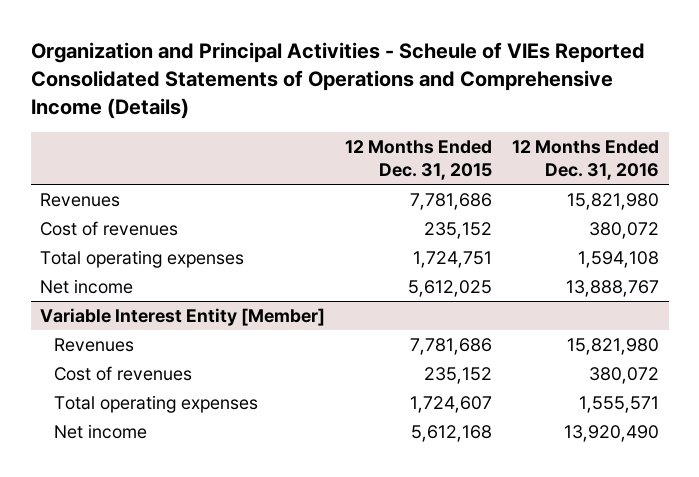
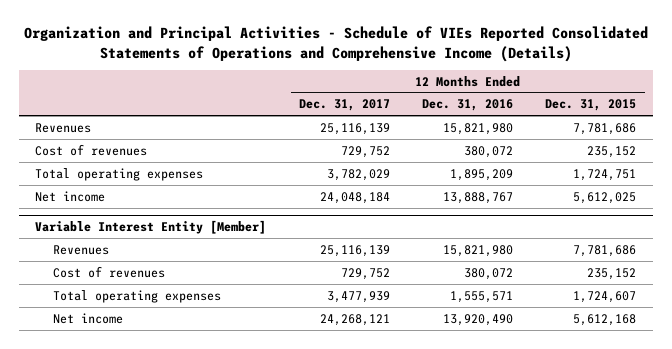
- Organization and Principal Activities - Scheule of VIEs Reported Consolidated Statements of Operations and Comprehensive Income (Details)
+ Organization and Principal Activities - Schedule of VIEs Reported Consolidated Statements of Operations and Comprehensive Income (Details)
- | 12 Months Ended Dec. 31, 2015 | 12 Months Ended Dec. 31, 2016
+ | 12 Months Ended Dec. 31, 2017 | 12 Months Ended Dec. 31, 2016 | 12 Months Ended Dec. 31, 2015
- Total operating expenses | 1,724,751 | 1,594,108
+ Total operating expenses | 3,782,029 | 1,895,209 | 1,724,751

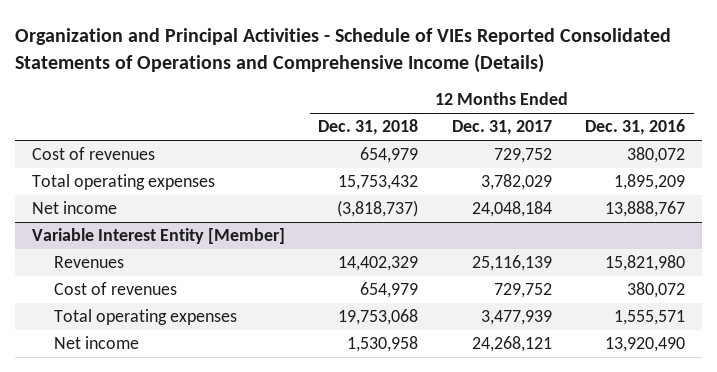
- | 12 Months Ended Dec. 31, 2017 | 12 Months Ended Dec. 31, 2016 | 12 Months Ended Dec. 31, 2015
+ | 12 Months Ended Dec. 31, 2018 | 12 Months Ended Dec. 31, 2017 | 12 Months Ended Dec. 31, 2016
- Revenues | 25,116,139 | 15,821,980 | 7,781,686

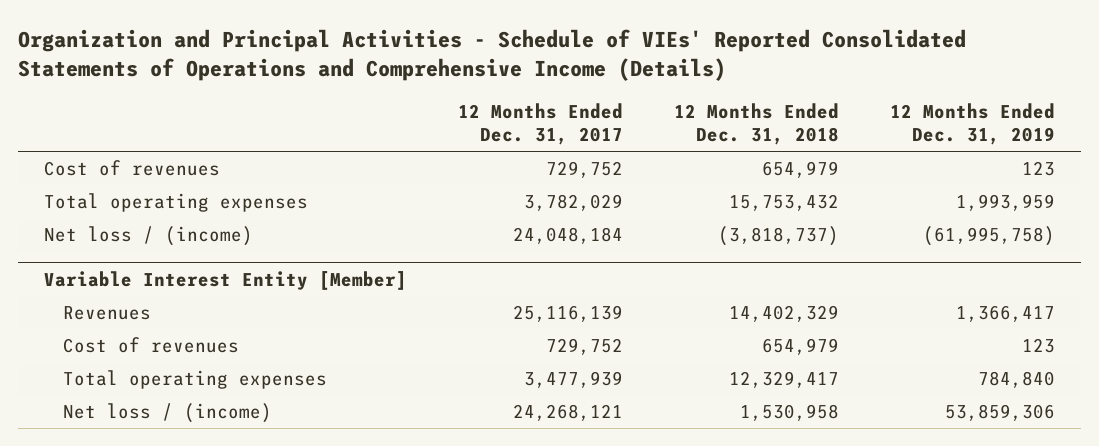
- Organization and Principal Activities - Schedule of VIEs Reported Consolidated Statements of Operations and Comprehensive Income (Details)
+ Organization and Principal Activities - Schedule of VIEs' Reported Consolidated Statements of Operations and Comprehensive Income (Details)
- | 12 Months Ended Dec. 31, 2018 | 12 Months Ended Dec. 31, 2017 | 12 Months Ended Dec. 31, 2016
+ | 12 Months Ended Dec. 31, 2017 | 12 Months Ended Dec. 31, 2018 | 12 Months Ended Dec. 31, 2019
- Net income | (3,818,737) | 24,048,184 | 13,888,767
+ Net loss / (income) | 24,048,184 | (3,818,737) | (61,995,758)
@ Variable Interest Entity [Member]
- Total operating expenses | 19,753,068 | 3,477,939 | 1,555,571
- Net income | 1,530,958 | 24,268,121 | 13,920,490
+ Total operating expenses | 3,477,939 | 12,329,417 | 784,840
+ Net loss / (income) | 24,268,121 | 1,530,958 | 53,859,306

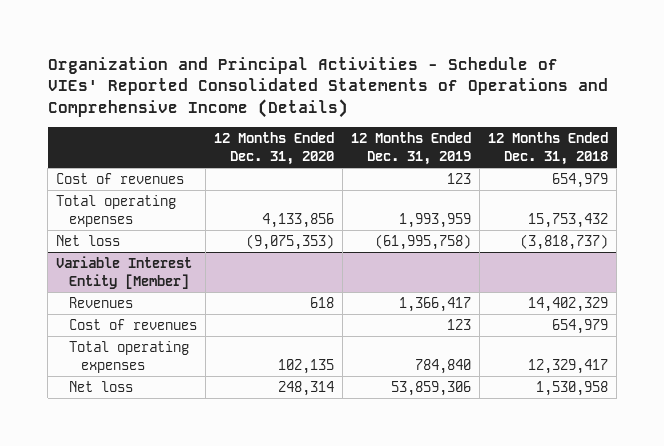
- | 12 Months Ended Dec. 31, 2017 | 12 Months Ended Dec. 31, 2018 | 12 Months Ended Dec. 31, 2019
+ | 12 Months Ended Dec. 31, 2020 | 12 Months Ended Dec. 31, 2019 | 12 Months Ended Dec. 31, 2018
- Net loss / (income) | 24,048,184 | (3,818,737) | (61,995,758)
+ Net loss | (9,075,353) | (61,995,758) | (3,818,737)
@ Variable Interest Entity [Member]
- Net loss / (income) | 24,268,121 | 1,530,958 | 53,859,306
+ Net loss | 248,314 | 53,859,306 | 1,530,958

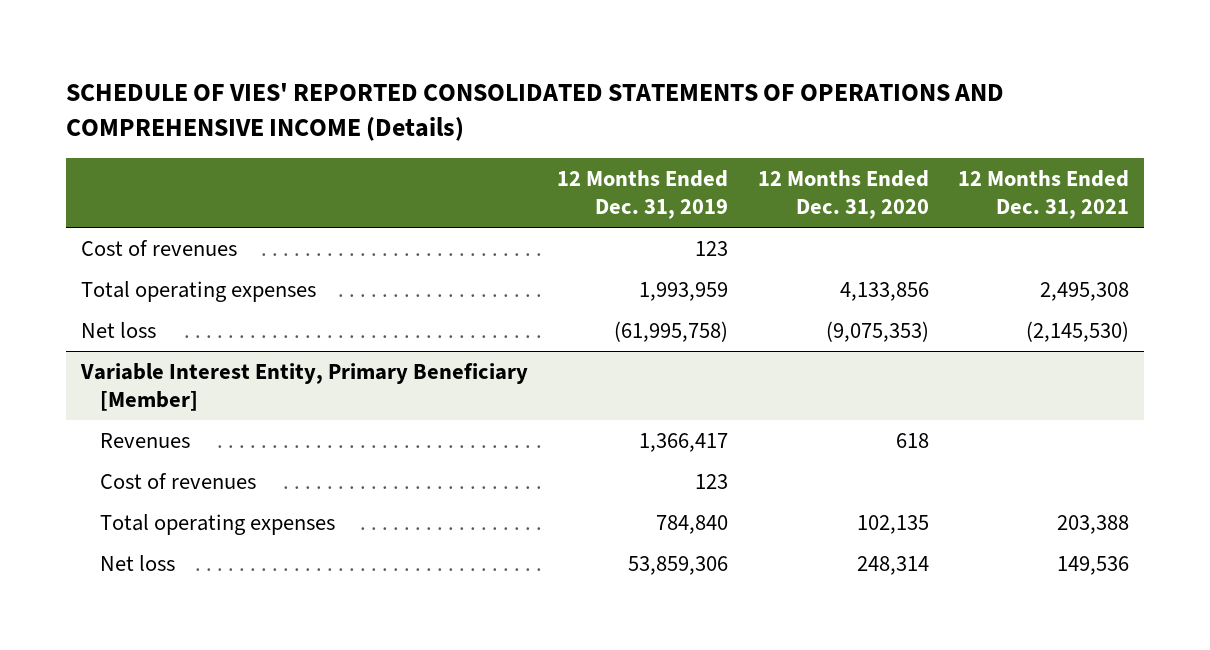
- Organization and Principal Activities - Schedule of VIEs' Reported Consolidated Statements of Operations and Comprehensive Income (Details)
+ SCHEDULE OF VIES' REPORTED CONSOLIDATED STATEMENTS OF OPERATIONS AND COMPREHENSIVE INCOME (Details)
- | 12 Months Ended Dec. 31, 2020 | 12 Months Ended Dec. 31, 2019 | 12 Months Ended Dec. 31, 2018
+ | 12 Months Ended Dec. 31, 2019 | 12 Months Ended Dec. 31, 2020 | 12 Months Ended Dec. 31, 2021
- Variable Interest Entity [Member]
+ Variable Interest Entity, Primary Beneficiary [Member]

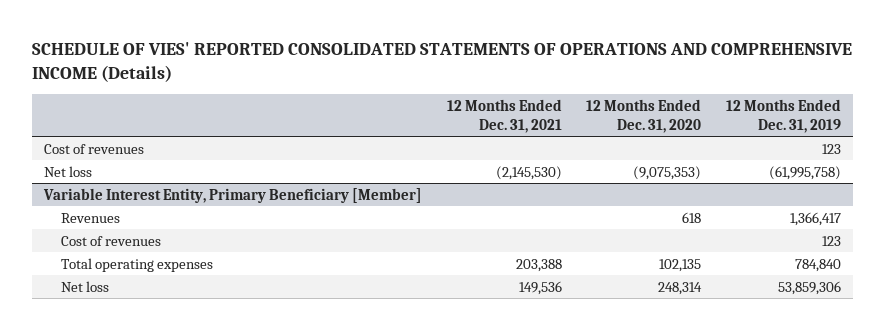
- | 12 Months Ended Dec. 31, 2019 | 12 Months Ended Dec. 31, 2020 | 12 Months Ended Dec. 31, 2021
+ | 12 Months Ended Dec. 31, 2021 | 12 Months Ended Dec. 31, 2020 | 12 Months Ended Dec. 31, 2019
- Total operating expenses | 1,993,959 | 4,133,856 | 2,495,308

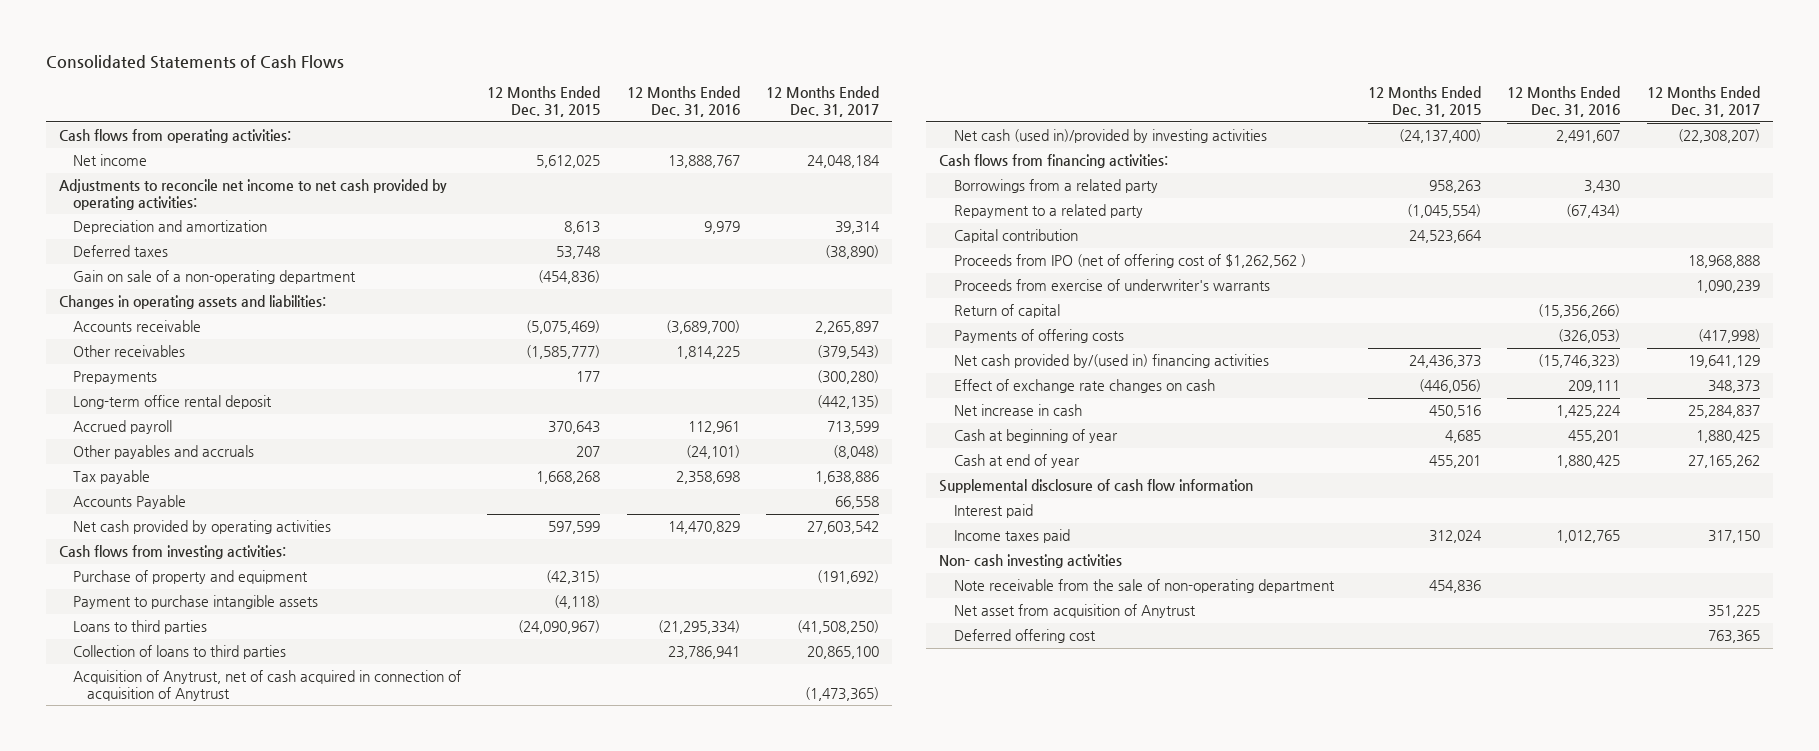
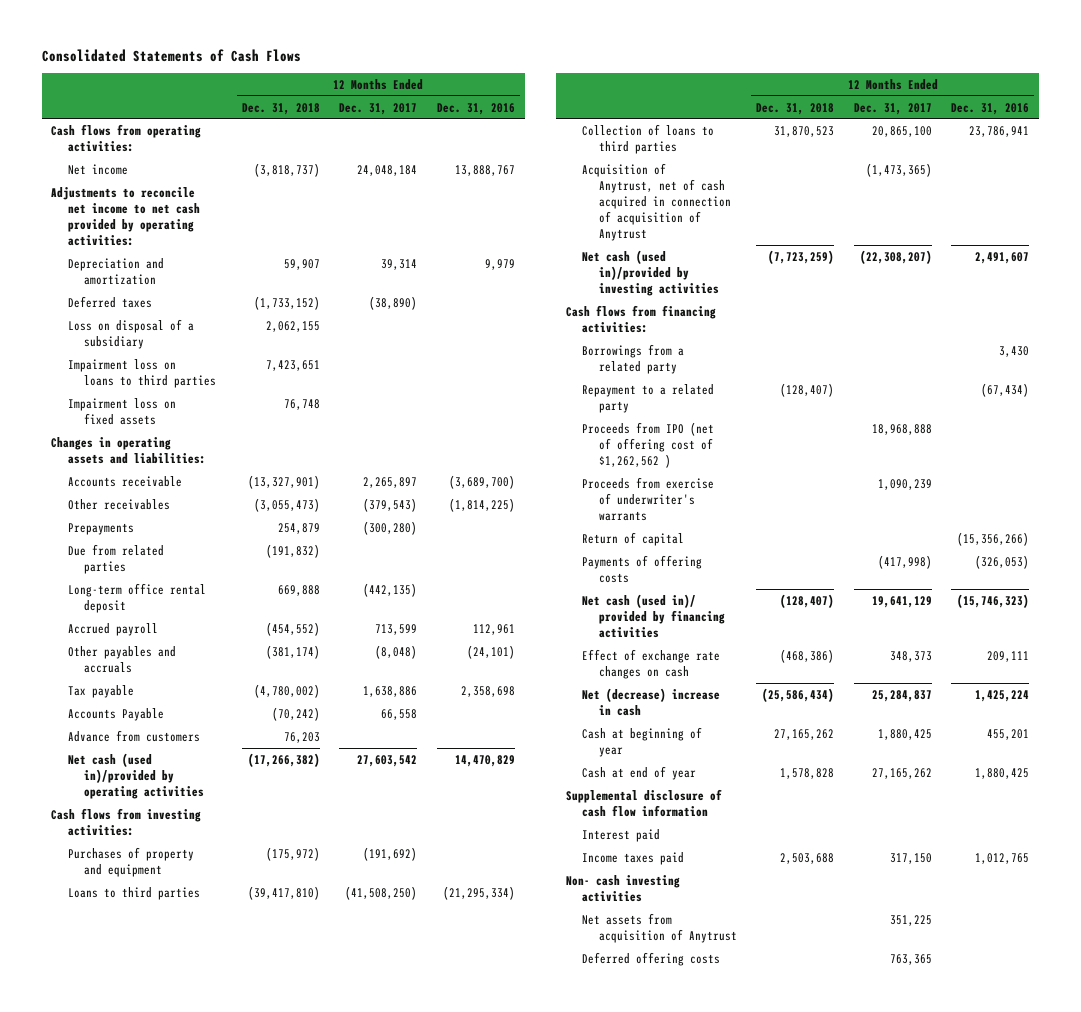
- | 12 Months Ended Dec. 31, 2015 | 12 Months Ended Dec. 31, 2016 | 12 Months Ended Dec. 31, 2017
+ | 12 Months Ended Dec. 31, 2018 | 12 Months Ended Dec. 31, 2017 | 12 Months Ended Dec. 31, 2016
- Gain on sale of a non-operating department | (454,836) | |
+ Loss on disposal of a subsidiary | 2,062,155 | |
+ Impairment loss on loans to third parties | 7,423,651 | |
+ Impairment loss on fixed assets | 76,748 | |
- Other receivables | (1,585,777) | 1,814,225 | (379,543)
+ Other receivables | (3,055,473) | (379,543) | (1,814,225)
+ Due from related parties | (191,832) | |
- Net cash provided by operating activities | 597,599 | 14,470,829 | 27,603,542
+ Advance from customers | 76,203 | |
+ Net cash (used in)/provided by operating activities | (17,266,382) | 27,603,542 | 14,470,829
- Purchase of property and equipment | (42,315) | | (191,692)
- Payment to purchase intangible assets | (4,118) | |
+ Purchases of property and equipment | (175,972) | (191,692) |
- Capital contribution | 24,523,664 | |
- Net cash provided by/(used in) financing activities | 24,436,373 | (15,746,323) | 19,641,129
+ Net cash (used in)/ provided by financing activities | (128,407) | 19,641,129 | (15,746,323)
- Net increase in cash | 450,516 | 1,425,224 | 25,284,837
+ Net (decrease) increase in cash | (25,586,434) | 25,284,837 | 1,425,224
- Note receivable from the sale of non-operating department | 454,836 | |
- Net asset from acquisition of Anytrust | | | 351,225
- Deferred offering cost | | | 763,365
+ Net assets from acquisition of Anytrust | | 351,225 |
+ Deferred offering costs | | 763,365 |

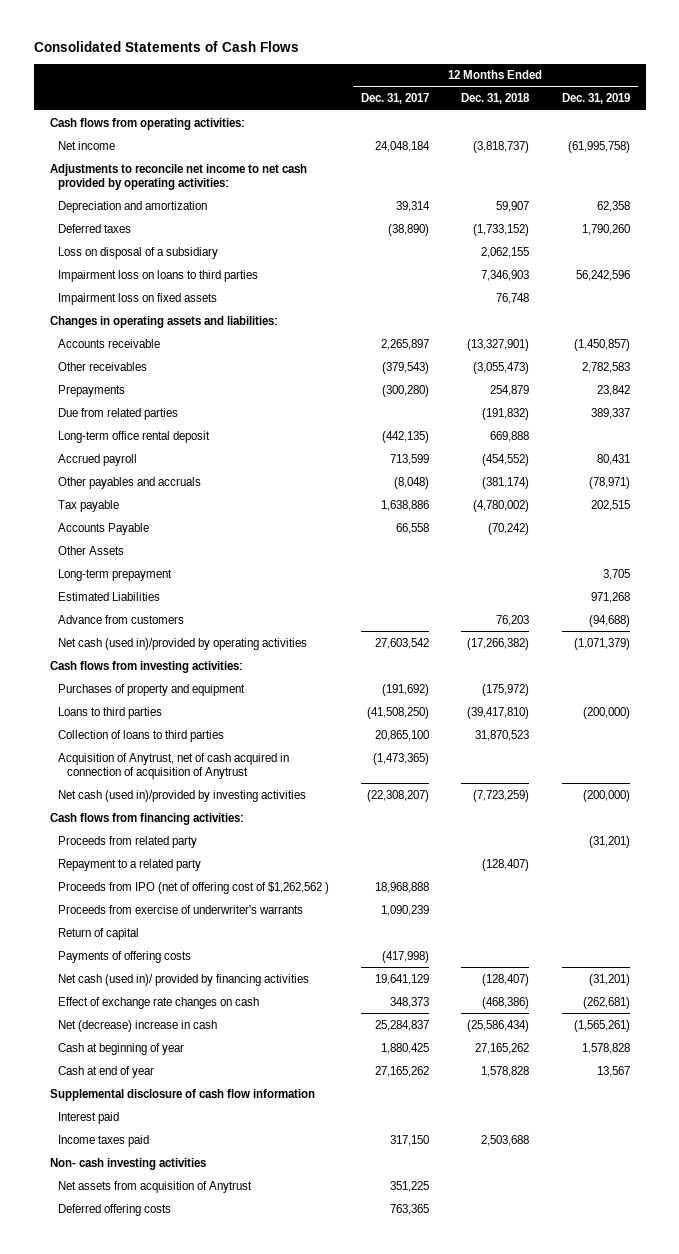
- | 12 Months Ended Dec. 31, 2018 | 12 Months Ended Dec. 31, 2017 | 12 Months Ended Dec. 31, 2016
+ | 12 Months Ended Dec. 31, 2017 | 12 Months Ended Dec. 31, 2018 | 12 Months Ended Dec. 31, 2019
- Impairment loss on loans to third parties | 7,423,651 | |
+ Impairment loss on loans to third parties | | 7,346,903 | 56,242,596
+ Other Assets
+ Long-term prepayment | | | 3,705
+ Estimated Liabilities | | | 971,268
- Borrowings from a related party | | | 3,430
+ Proceeds from related party | | | (31,201)

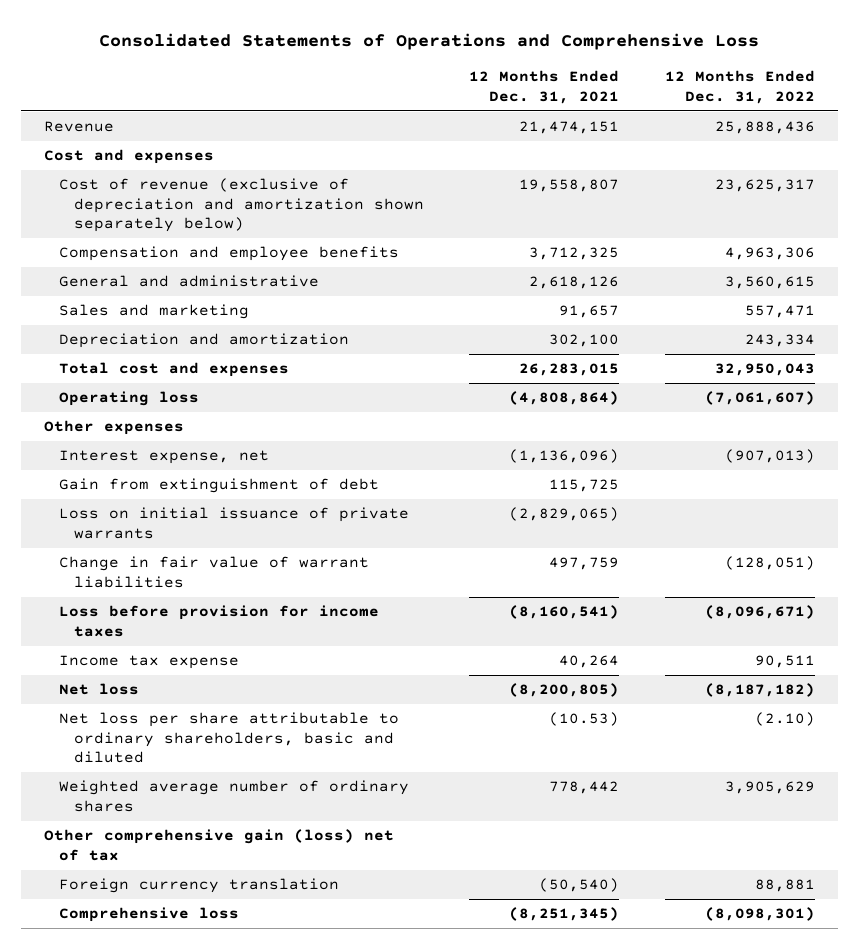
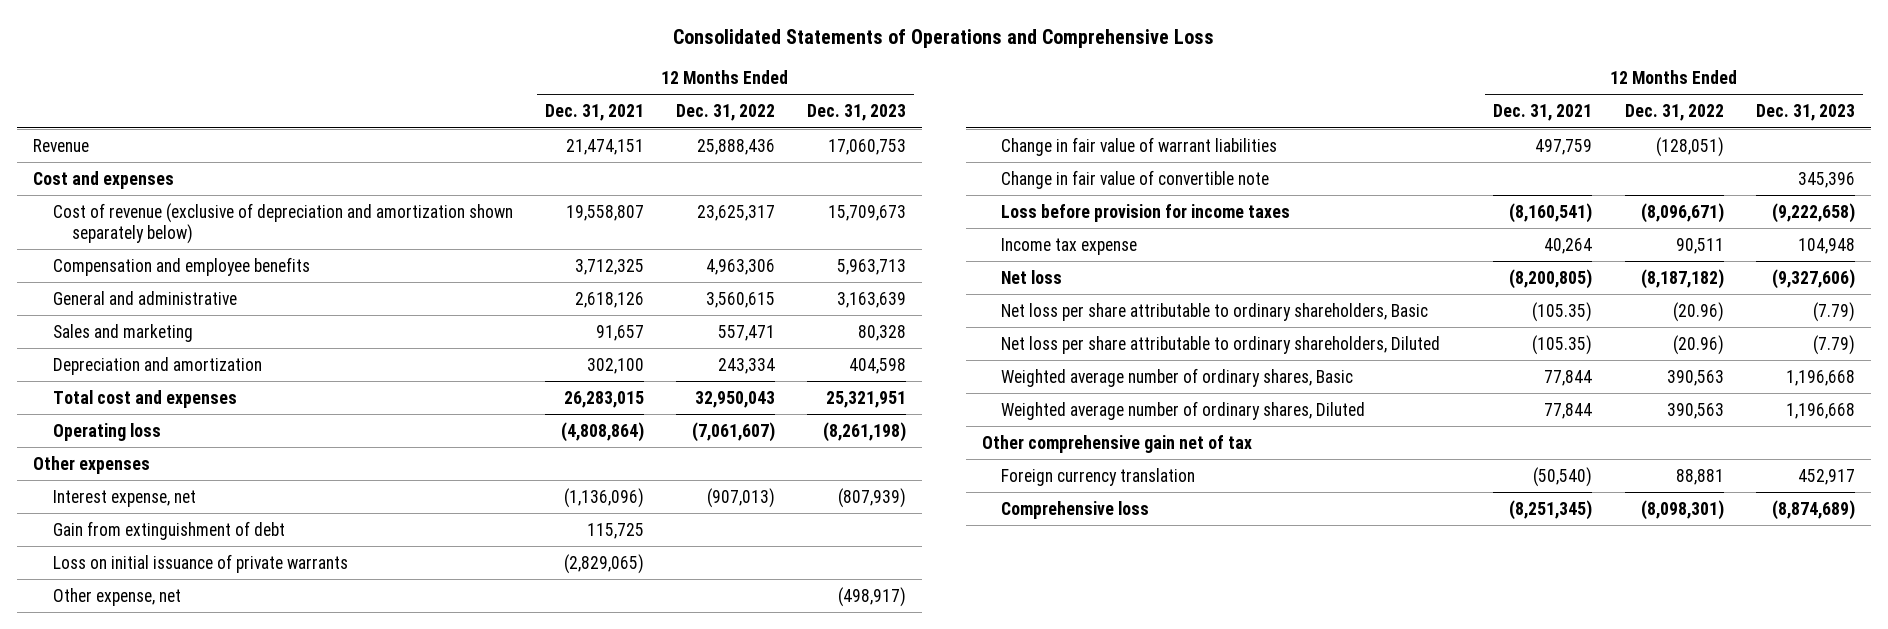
- | 12 Months Ended Dec. 31, 2021 | 12 Months Ended Dec. 31, 2022
+ | 12 Months Ended Dec. 31, 2021 | 12 Months Ended Dec. 31, 2022 | 12 Months Ended Dec. 31, 2023
+ Other expense, net | | | (498,917)
+ Change in fair value of convertible note | | | 345,396
- Net loss per share attributable to ordinary shareholders, basic and diluted | (10.53) | (2.10)
- Weighted average number of ordinary shares | 778,442 | 3,905,629
- Other comprehensive gain (loss) net of tax
+ Net loss per share attributable to ordinary shareholders, Basic | (105.35) | (20.96) | (7.79)
+ Net loss per share attributable to ordinary shareholders, Diluted | (105.35) | (20.96) | (7.79)
+ Weighted average number of ordinary shares, Basic | 77,844 | 390,563 | 1,196,668
+ Weighted average number of ordinary shares, Diluted | 77,844 | 390,563 | 1,196,668
+ Other comprehensive gain net of tax

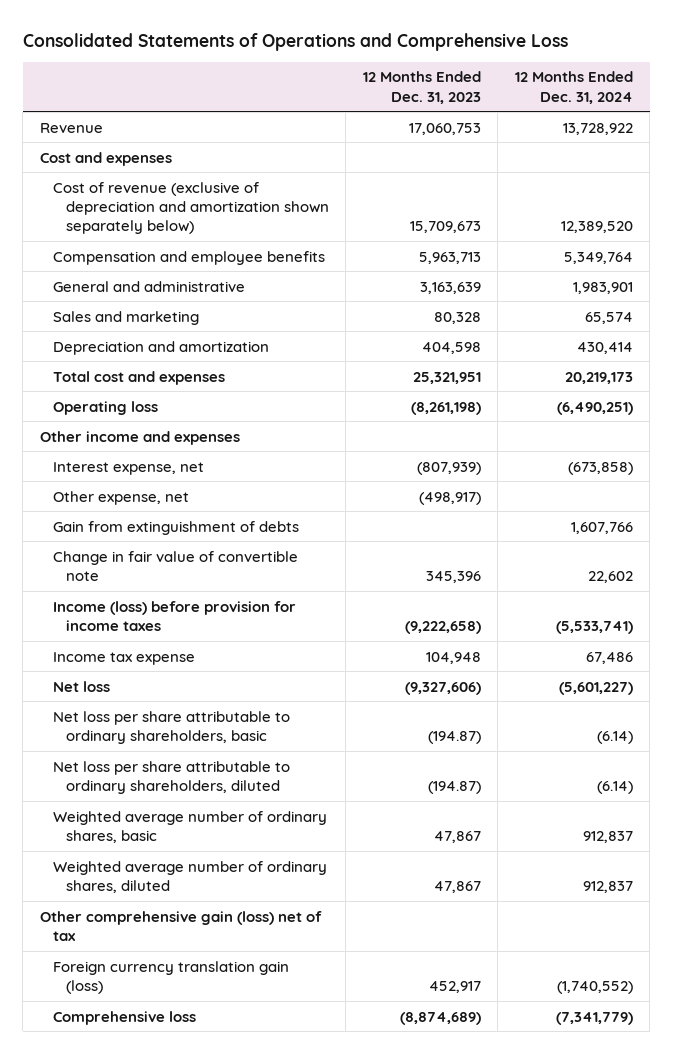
- | 12 Months Ended Dec. 31, 2021 | 12 Months Ended Dec. 31, 2022 | 12 Months Ended Dec. 31, 2023
+ | 12 Months Ended Dec. 31, 2023 | 12 Months Ended Dec. 31, 2024
- Other expenses
+ Other income and expenses
- Gain from extinguishment of debt | 115,725 | |
- Loss on initial issuance of private warrants | (2,829,065) | |
- Change in fair value of warrant liabilities | 497,759 | (128,051) |
+ Gain from extinguishment of debts | | 1,607,766
- Loss before provision for income taxes | (8,160,541) | (8,096,671) | (9,222,658)
+ Income (loss) before provision for income taxes | (9,222,658) | (5,533,741)
- Net loss per share attributable to ordinary shareholders, Basic | (105.35) | (20.96) | (7.79)
- Net loss per share attributable to ordinary shareholders, Diluted | (105.35) | (20.96) | (7.79)
- Weighted average number of ordinary shares, Basic | 77,844 | 390,563 | 1,196,668
- Weighted average number of ordinary shares, Diluted | 77,844 | 390,563 | 1,196,668
- Other comprehensive gain net of tax
- Foreign currency translation | (50,540) | 88,881 | 452,917
+ Net loss per share attributable to ordinary shareholders, basic | (194.87) | (6.14)
+ Net loss per share attributable to ordinary shareholders, diluted | (194.87) | (6.14)
+ Weighted average number of ordinary shares, basic | 47,867 | 912,837
+ Weighted average number of ordinary shares, diluted | 47,867 | 912,837
+ Other comprehensive gain (loss) net of tax
+ Foreign currency translation gain (loss) | 452,917 | (1,740,552)

